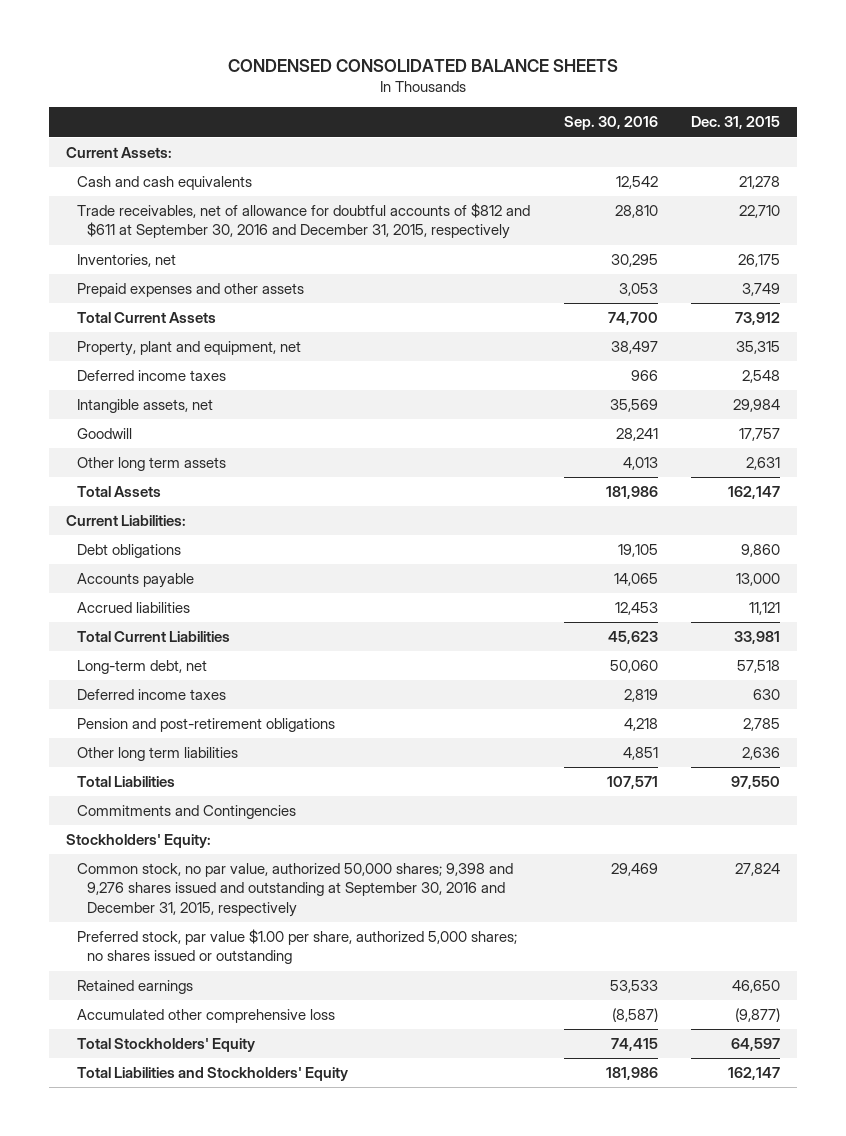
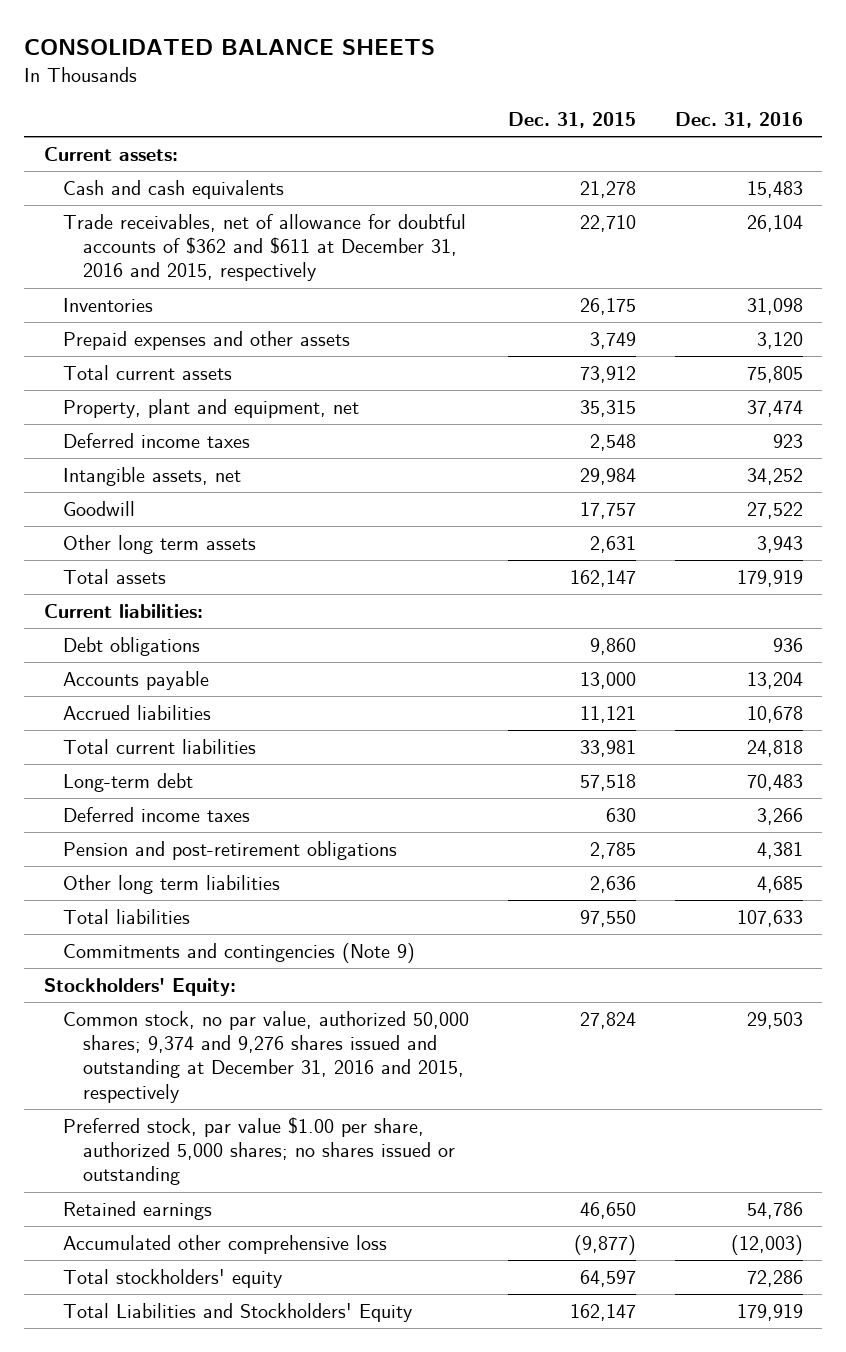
- CONDENSED CONSOLIDATED BALANCE SHEETS
+ CONSOLIDATED BALANCE SHEETS
- | Sep. 30, 2016 | Dec. 31, 2015
+ | Dec. 31, 2015 | Dec. 31, 2016
- Current Assets:
+ Current assets:
- Trade receivables, net of allowance for doubtful accounts of $812 and $611 at September 30, 2016 and December 31, 2015, respectively | 28,810 | 22,710
- Inventories, net | 30,295 | 26,175
+ Trade receivables, net of allowance for doubtful accounts of $362 and $611 at December 31, 2016 and 2015, respectively | 22,710 | 26,104
+ Inventories | 26,175 | 31,098
- Total Current Assets | 74,700 | 73,912
+ Total current assets | 73,912 | 75,805
- Total Assets | 181,986 | 162,147
- Current Liabilities:
+ Total assets | 162,147 | 179,919
+ Current liabilities:
- Total Current Liabilities | 45,623 | 33,981
- Long-term debt, net | 50,060 | 57,518
+ Total current liabilities | 33,981 | 24,818
+ Long-term debt | 57,518 | 70,483
- Total Liabilities | 107,571 | 97,550
- Commitments and Contingencies
+ Total liabilities | 97,550 | 107,633
+ Commitments and contingencies (Note 9)
- Common stock, no par value, authorized 50,000 shares; 9,398 and 9,276 shares issued and outstanding at September 30, 2016 and December 31, 2015, respectively | 29,469 | 27,824
+ Common stock, no par value, authorized 50,000 shares; 9,374 and 9,276 shares issued and outstanding at December 31, 2016 and 2015, respectively | 27,824 | 29,503
- Total Stockholders' Equity | 74,415 | 64,597
+ Total stockholders' equity | 64,597 | 72,286

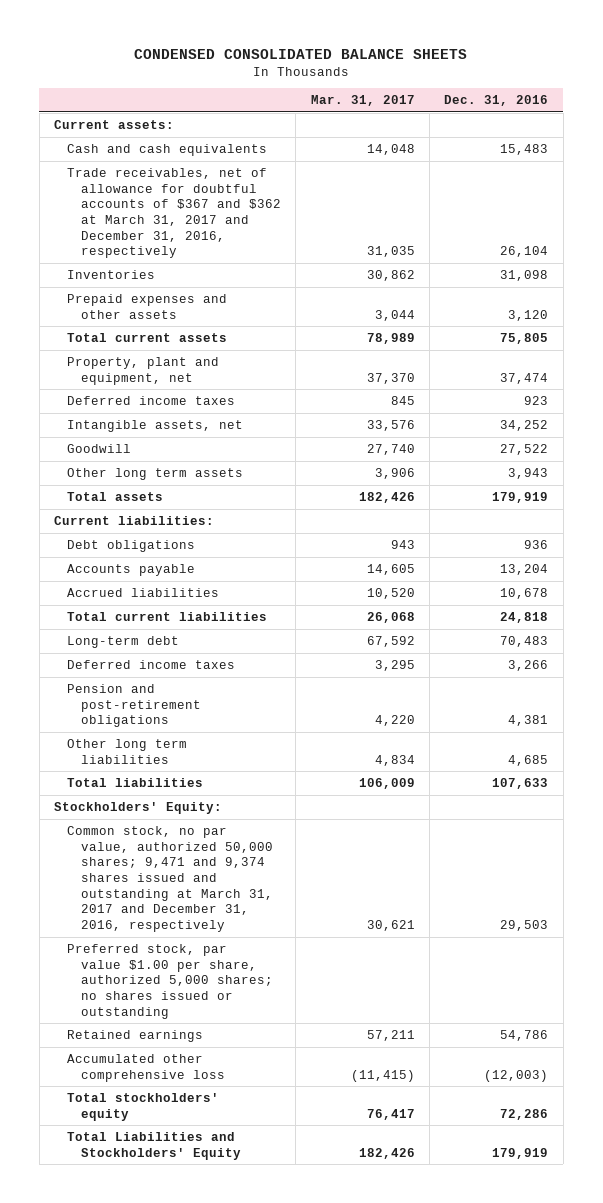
- CONSOLIDATED BALANCE SHEETS
+ CONDENSED CONSOLIDATED BALANCE SHEETS
- | Dec. 31, 2015 | Dec. 31, 2016
+ | Mar. 31, 2017 | Dec. 31, 2016
- Trade receivables, net of allowance for doubtful accounts of $362 and $611 at December 31, 2016 and 2015, respectively | 22,710 | 26,104
+ Trade receivables, net of allowance for doubtful accounts of $367 and $362 at March 31, 2017 and December 31, 2016, respectively | 31,035 | 26,104
- Commitments and contingencies (Note 9)
- Common stock, no par value, authorized 50,000 shares; 9,374 and 9,276 shares issued and outstanding at December 31, 2016 and 2015, respectively | 27,824 | 29,503
+ Common stock, no par value, authorized 50,000 shares; 9,471 and 9,374 shares issued and outstanding at March 31, 2017 and December 31, 2016, respectively | 30,621 | 29,503

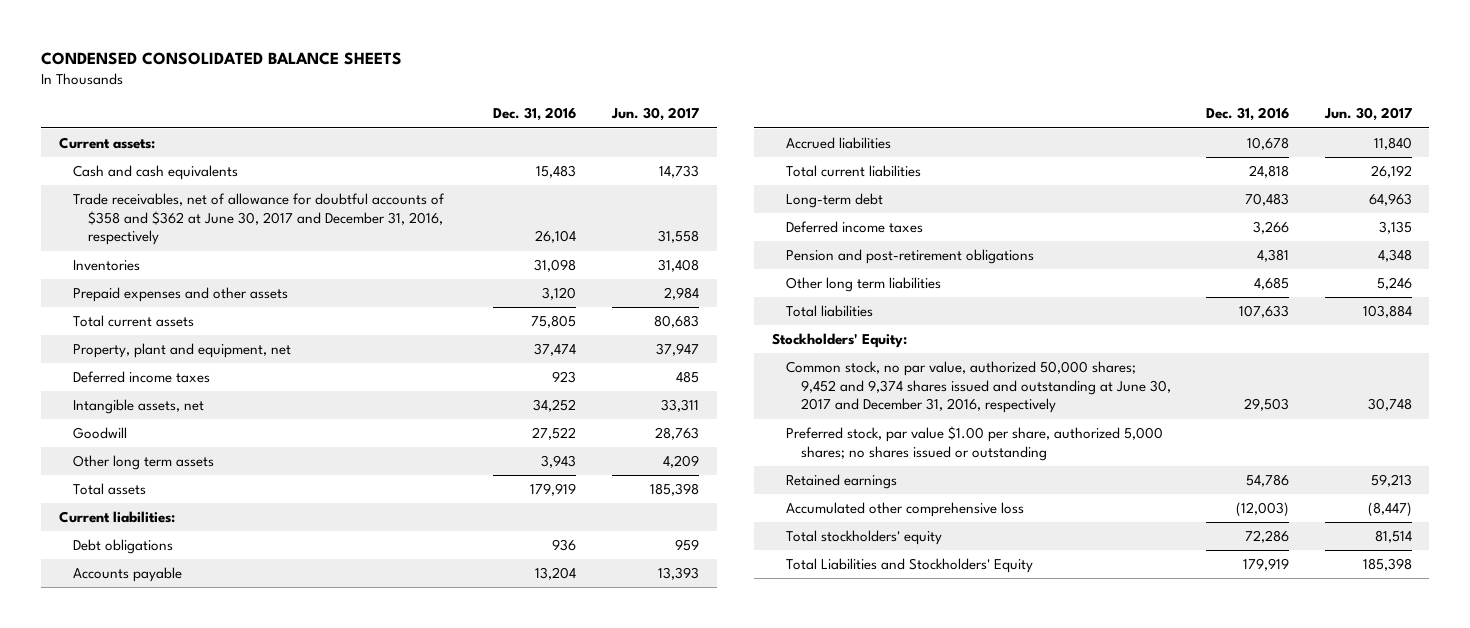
- | Mar. 31, 2017 | Dec. 31, 2016
+ | Dec. 31, 2016 | Jun. 30, 2017
- Trade receivables, net of allowance for doubtful accounts of $367 and $362 at March 31, 2017 and December 31, 2016, respectively | 31,035 | 26,104
+ Trade receivables, net of allowance for doubtful accounts of $358 and $362 at June 30, 2017 and December 31, 2016, respectively | 26,104 | 31,558
- Common stock, no par value, authorized 50,000 shares; 9,471 and 9,374 shares issued and outstanding at March 31, 2017 and December 31, 2016, respectively | 30,621 | 29,503
+ Common stock, no par value, authorized 50,000 shares; 9,452 and 9,374 shares issued and outstanding at June 30, 2017 and December 31, 2016, respectively | 29,503 | 30,748

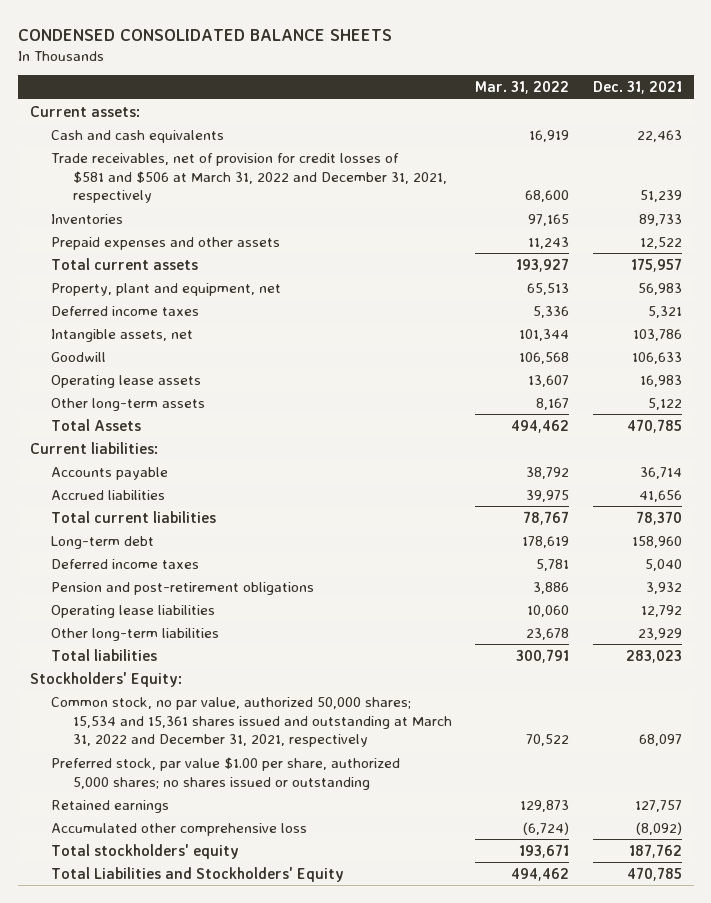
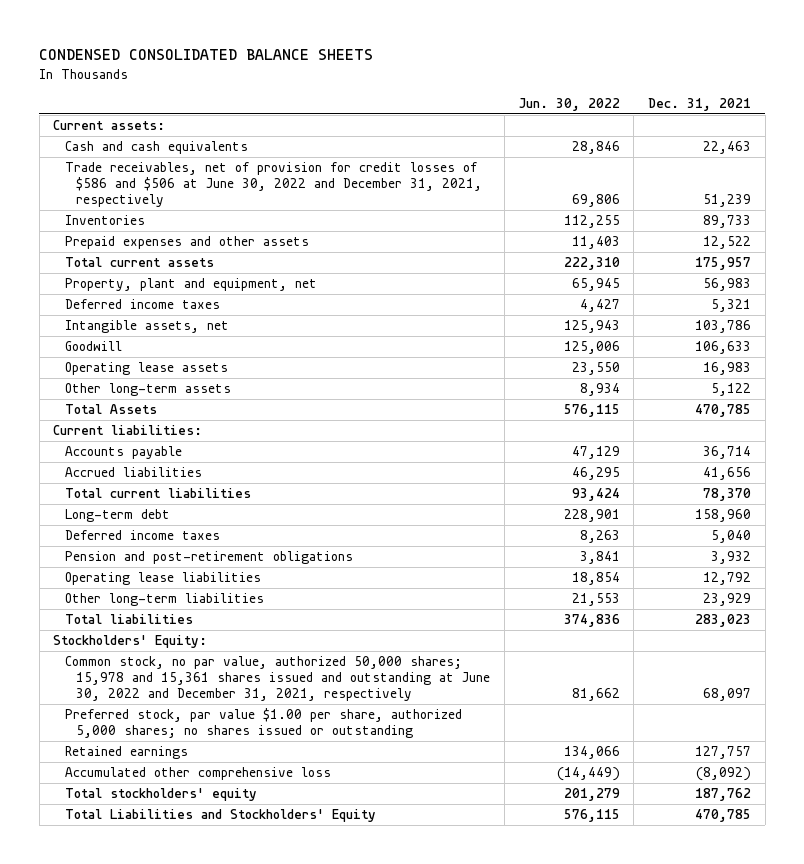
- | Mar. 31, 2022 | Dec. 31, 2021
+ | Jun. 30, 2022 | Dec. 31, 2021
- Trade receivables, net of provision for credit losses of $581 and $506 at March 31, 2022 and December 31, 2021, respectively | 68,600 | 51,239
+ Trade receivables, net of provision for credit losses of $586 and $506 at June 30, 2022 and December 31, 2021, respectively | 69,806 | 51,239
- Common stock, no par value, authorized 50,000 shares; 15,534 and 15,361 shares issued and outstanding at March 31, 2022 and December 31, 2021, respectively | 70,522 | 68,097
+ Common stock, no par value, authorized 50,000 shares; 15,978 and 15,361 shares issued and outstanding at June 30, 2022 and December 31, 2021, respectively | 81,662 | 68,097

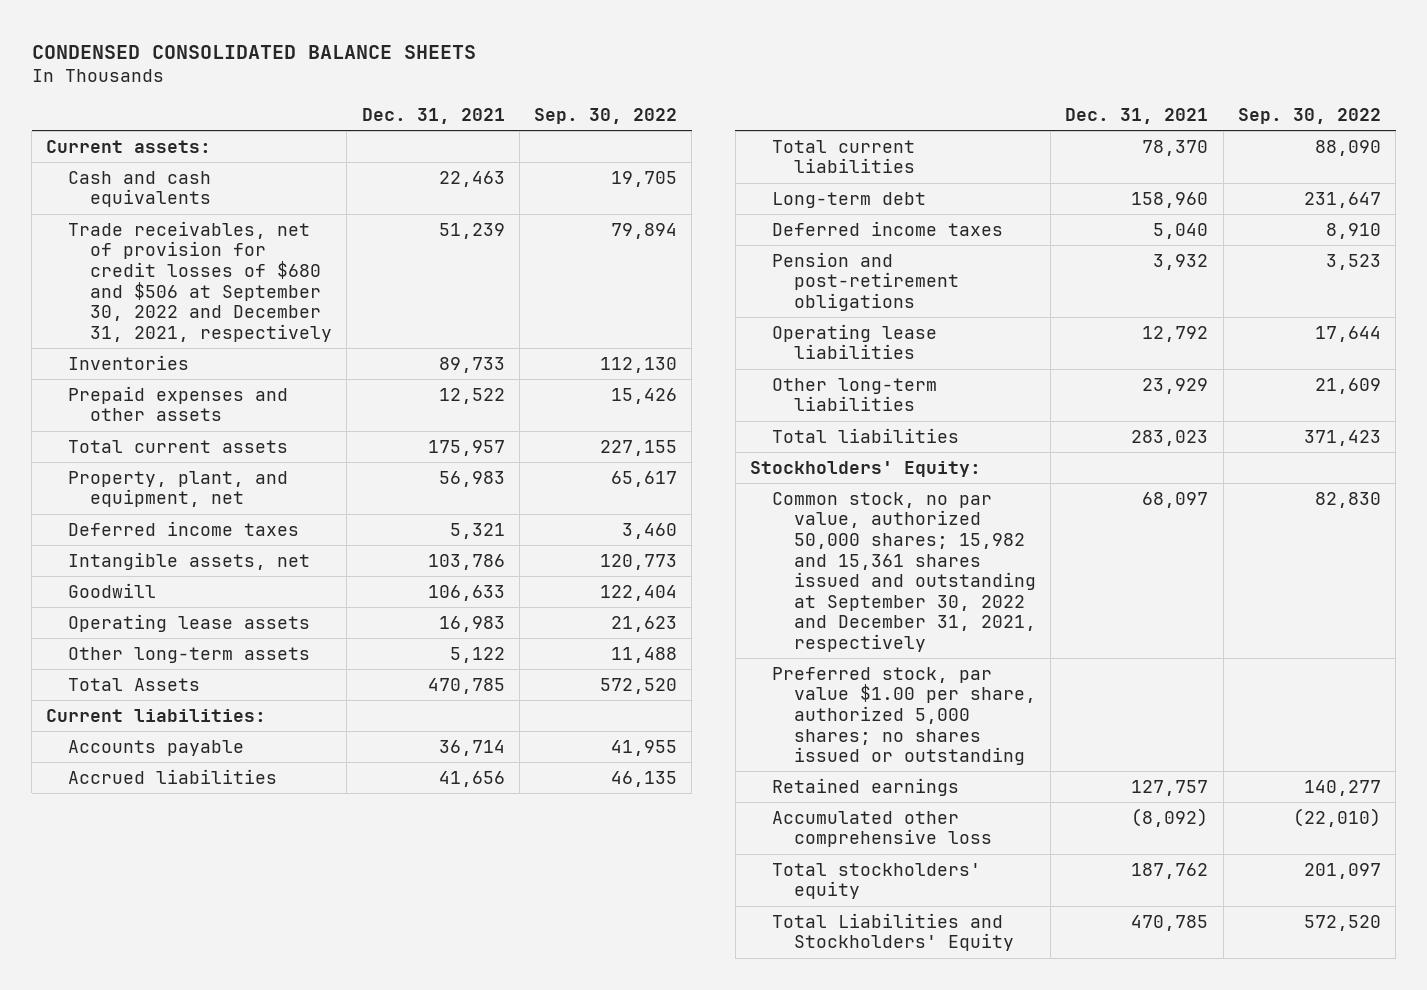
- | Jun. 30, 2022 | Dec. 31, 2021
+ | Dec. 31, 2021 | Sep. 30, 2022
- Trade receivables, net of provision for credit losses of $586 and $506 at June 30, 2022 and December 31, 2021, respectively | 69,806 | 51,239
+ Trade receivables, net of provision for credit losses of $680 and $506 at September 30, 2022 and December 31, 2021, respectively | 51,239 | 79,894
- Property, plant and equipment, net | 65,945 | 56,983
+ Property, plant, and equipment, net | 56,983 | 65,617
- Common stock, no par value, authorized 50,000 shares; 15,978 and 15,361 shares issued and outstanding at June 30, 2022 and December 31, 2021, respectively | 81,662 | 68,097
+ Common stock, no par value, authorized 50,000 shares; 15,982 and 15,361 shares issued and outstanding at September 30, 2022 and December 31, 2021, respectively | 68,097 | 82,830

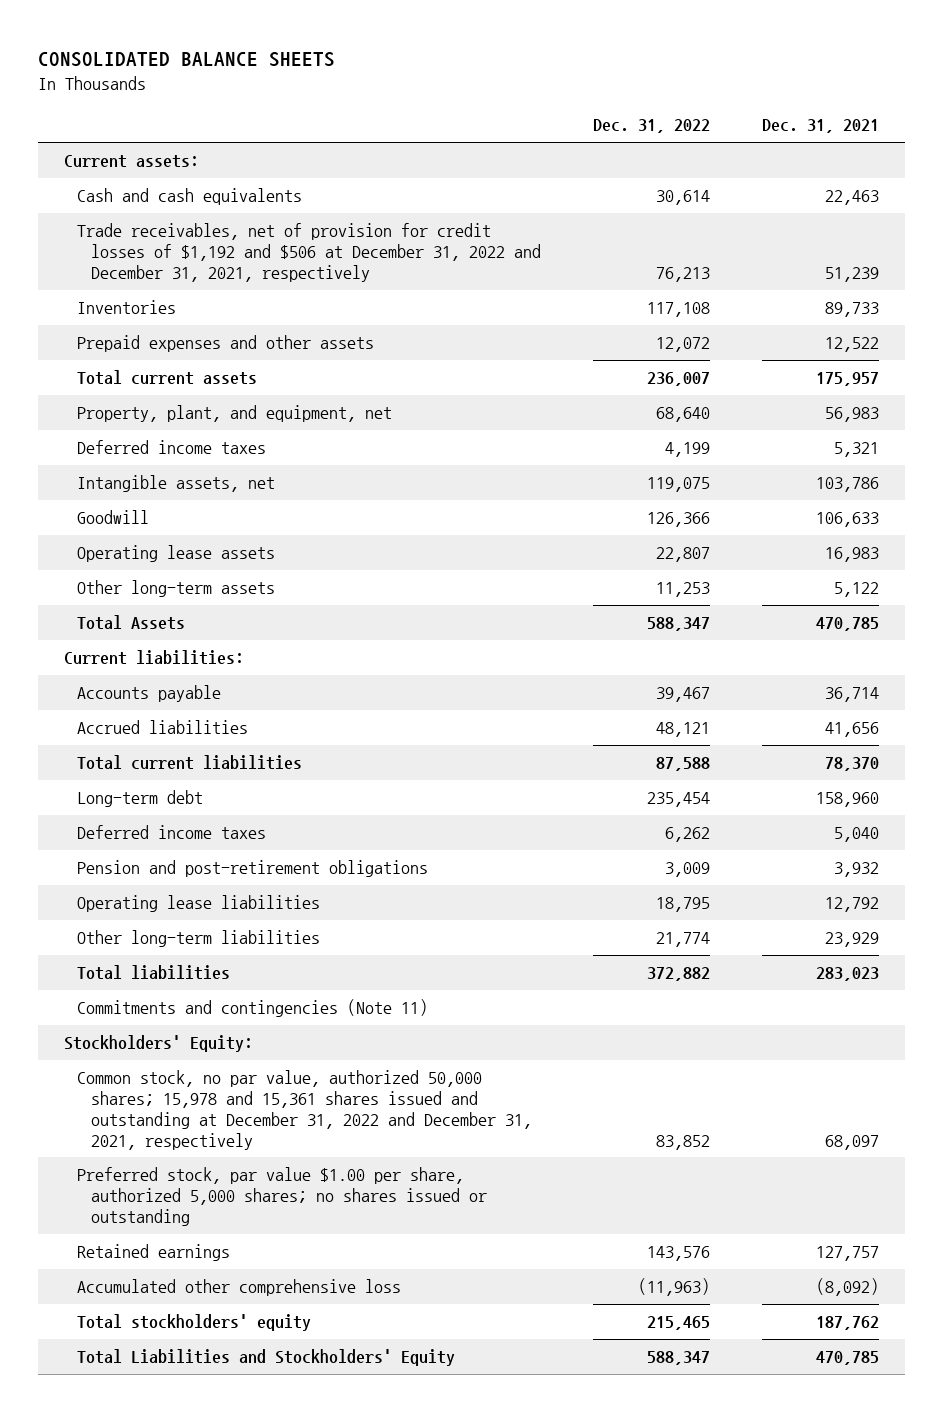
- CONDENSED CONSOLIDATED BALANCE SHEETS
+ CONSOLIDATED BALANCE SHEETS
- | Dec. 31, 2021 | Sep. 30, 2022
+ | Dec. 31, 2022 | Dec. 31, 2021
- Trade receivables, net of provision for credit losses of $680 and $506 at September 30, 2022 and December 31, 2021, respectively | 51,239 | 79,894
+ Trade receivables, net of provision for credit losses of $1,192 and $506 at December 31, 2022 and December 31, 2021, respectively | 76,213 | 51,239
+ Commitments and contingencies (Note 11)
- Common stock, no par value, authorized 50,000 shares; 15,982 and 15,361 shares issued and outstanding at September 30, 2022 and December 31, 2021, respectively | 68,097 | 82,830
+ Common stock, no par value, authorized 50,000 shares; 15,978 and 15,361 shares issued and outstanding at December 31, 2022 and December 31, 2021, respectively | 83,852 | 68,097

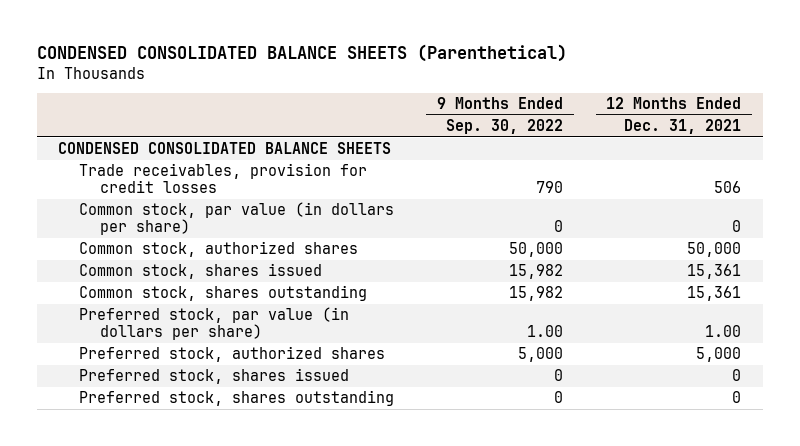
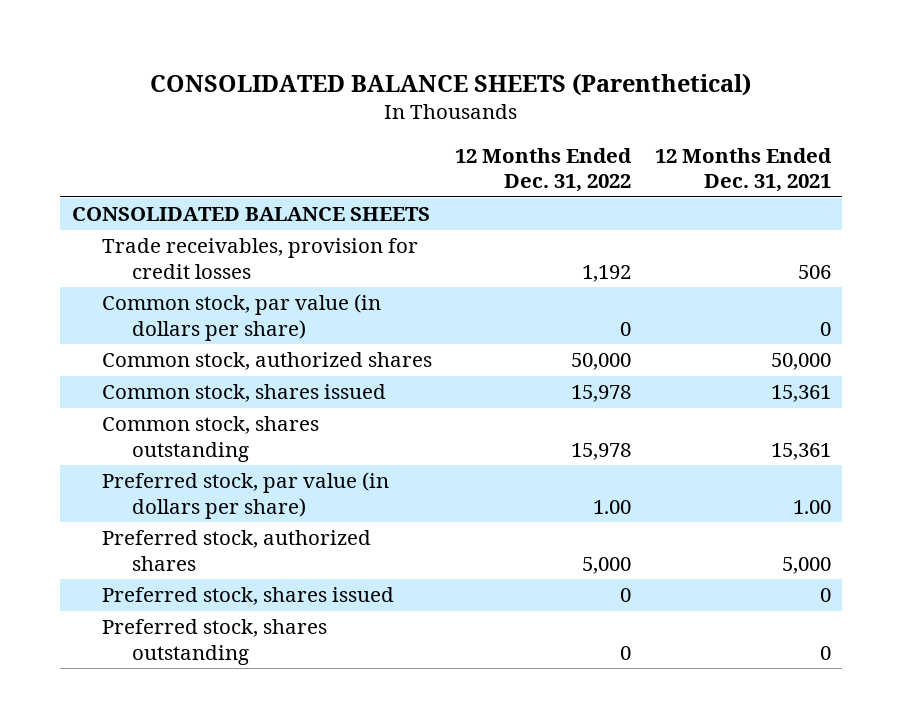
- CONDENSED CONSOLIDATED BALANCE SHEETS (Parenthetical)
+ CONSOLIDATED BALANCE SHEETS (Parenthetical)
- | 9 Months Ended Sep. 30, 2022 | 12 Months Ended Dec. 31, 2021
+ | 12 Months Ended Dec. 31, 2022 | 12 Months Ended Dec. 31, 2021
- CONDENSED CONSOLIDATED BALANCE SHEETS
+ CONSOLIDATED BALANCE SHEETS

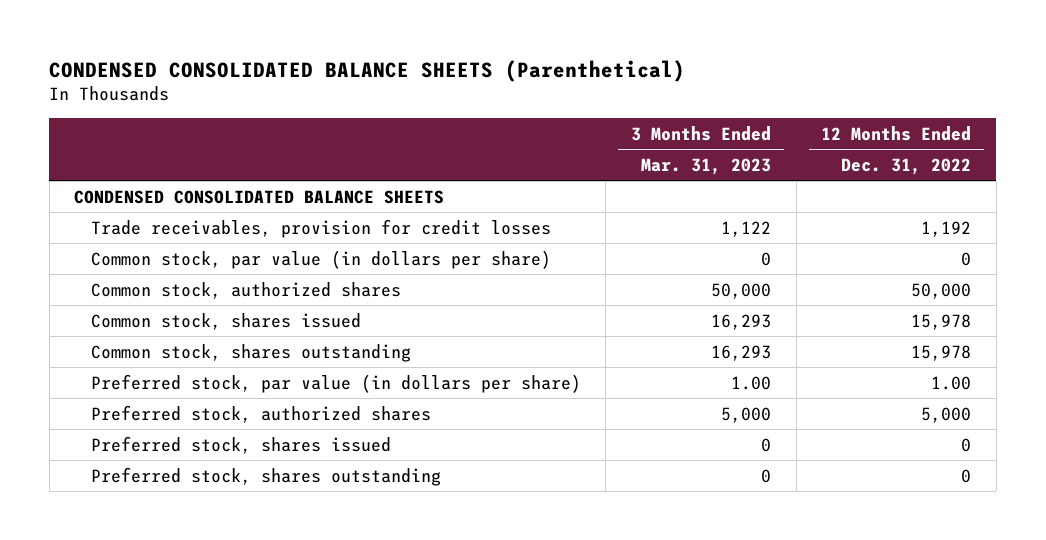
- CONSOLIDATED BALANCE SHEETS (Parenthetical)
+ CONDENSED CONSOLIDATED BALANCE SHEETS (Parenthetical)
- | 12 Months Ended Dec. 31, 2022 | 12 Months Ended Dec. 31, 2021
+ | 3 Months Ended Mar. 31, 2023 | 12 Months Ended Dec. 31, 2022
- CONSOLIDATED BALANCE SHEETS
+ CONDENSED CONSOLIDATED BALANCE SHEETS

